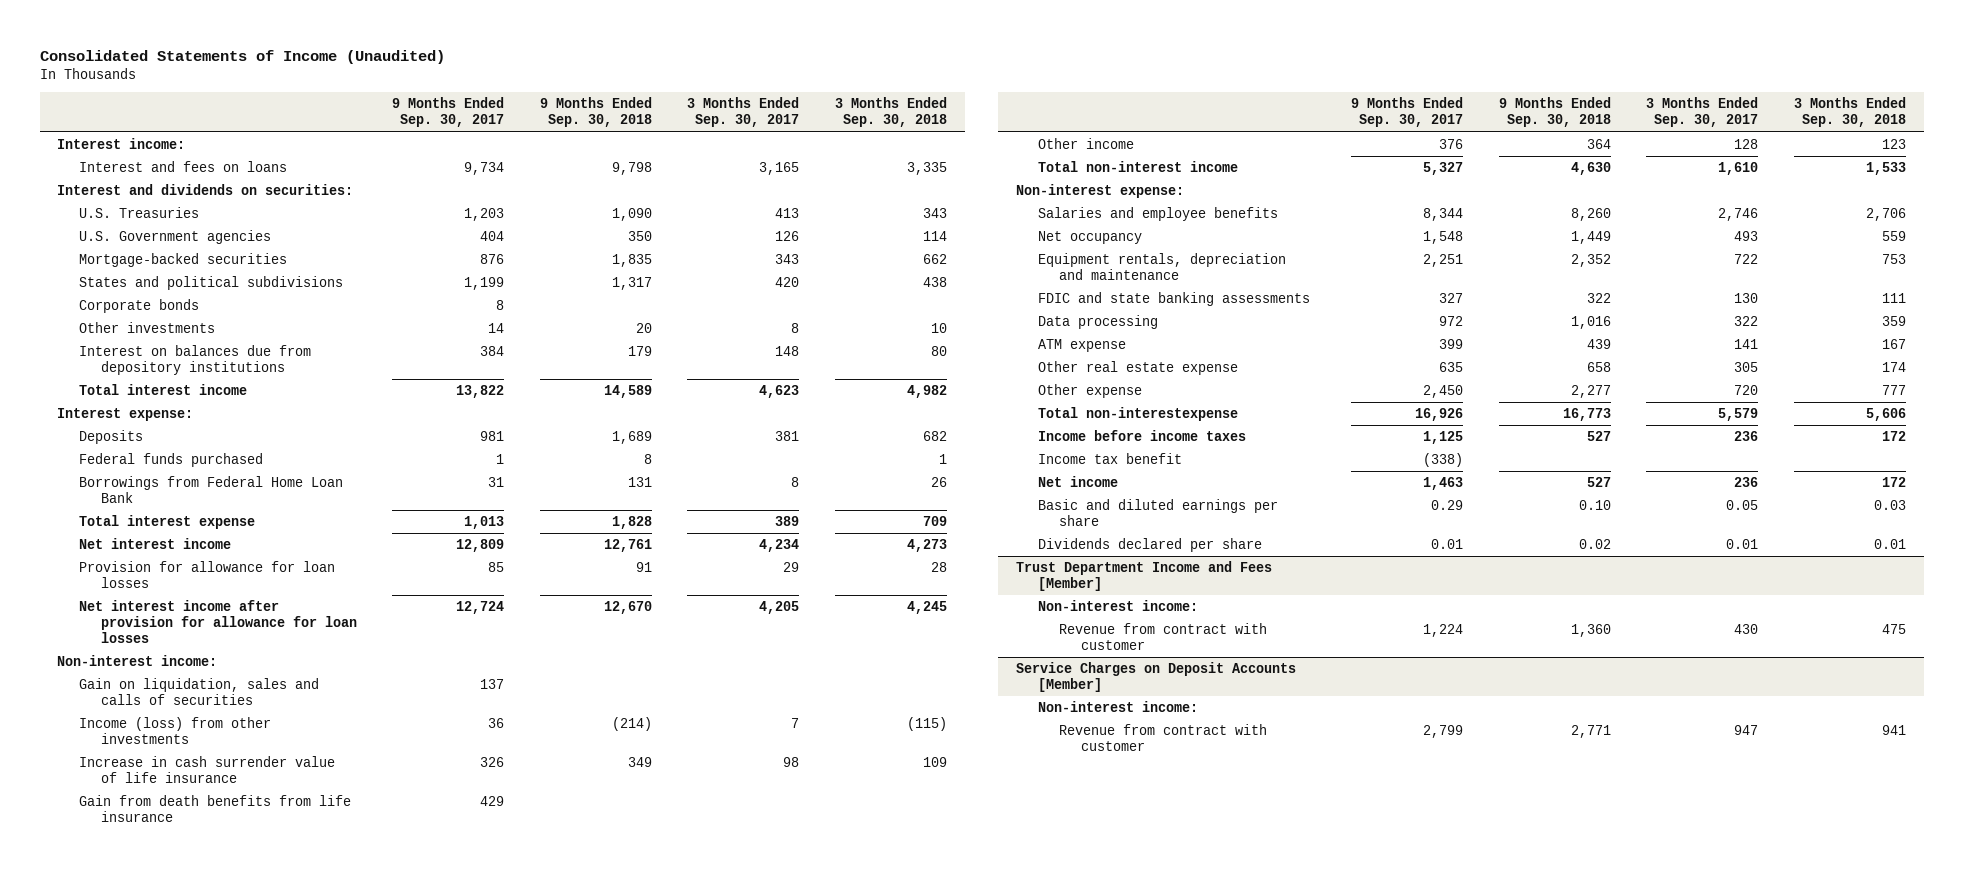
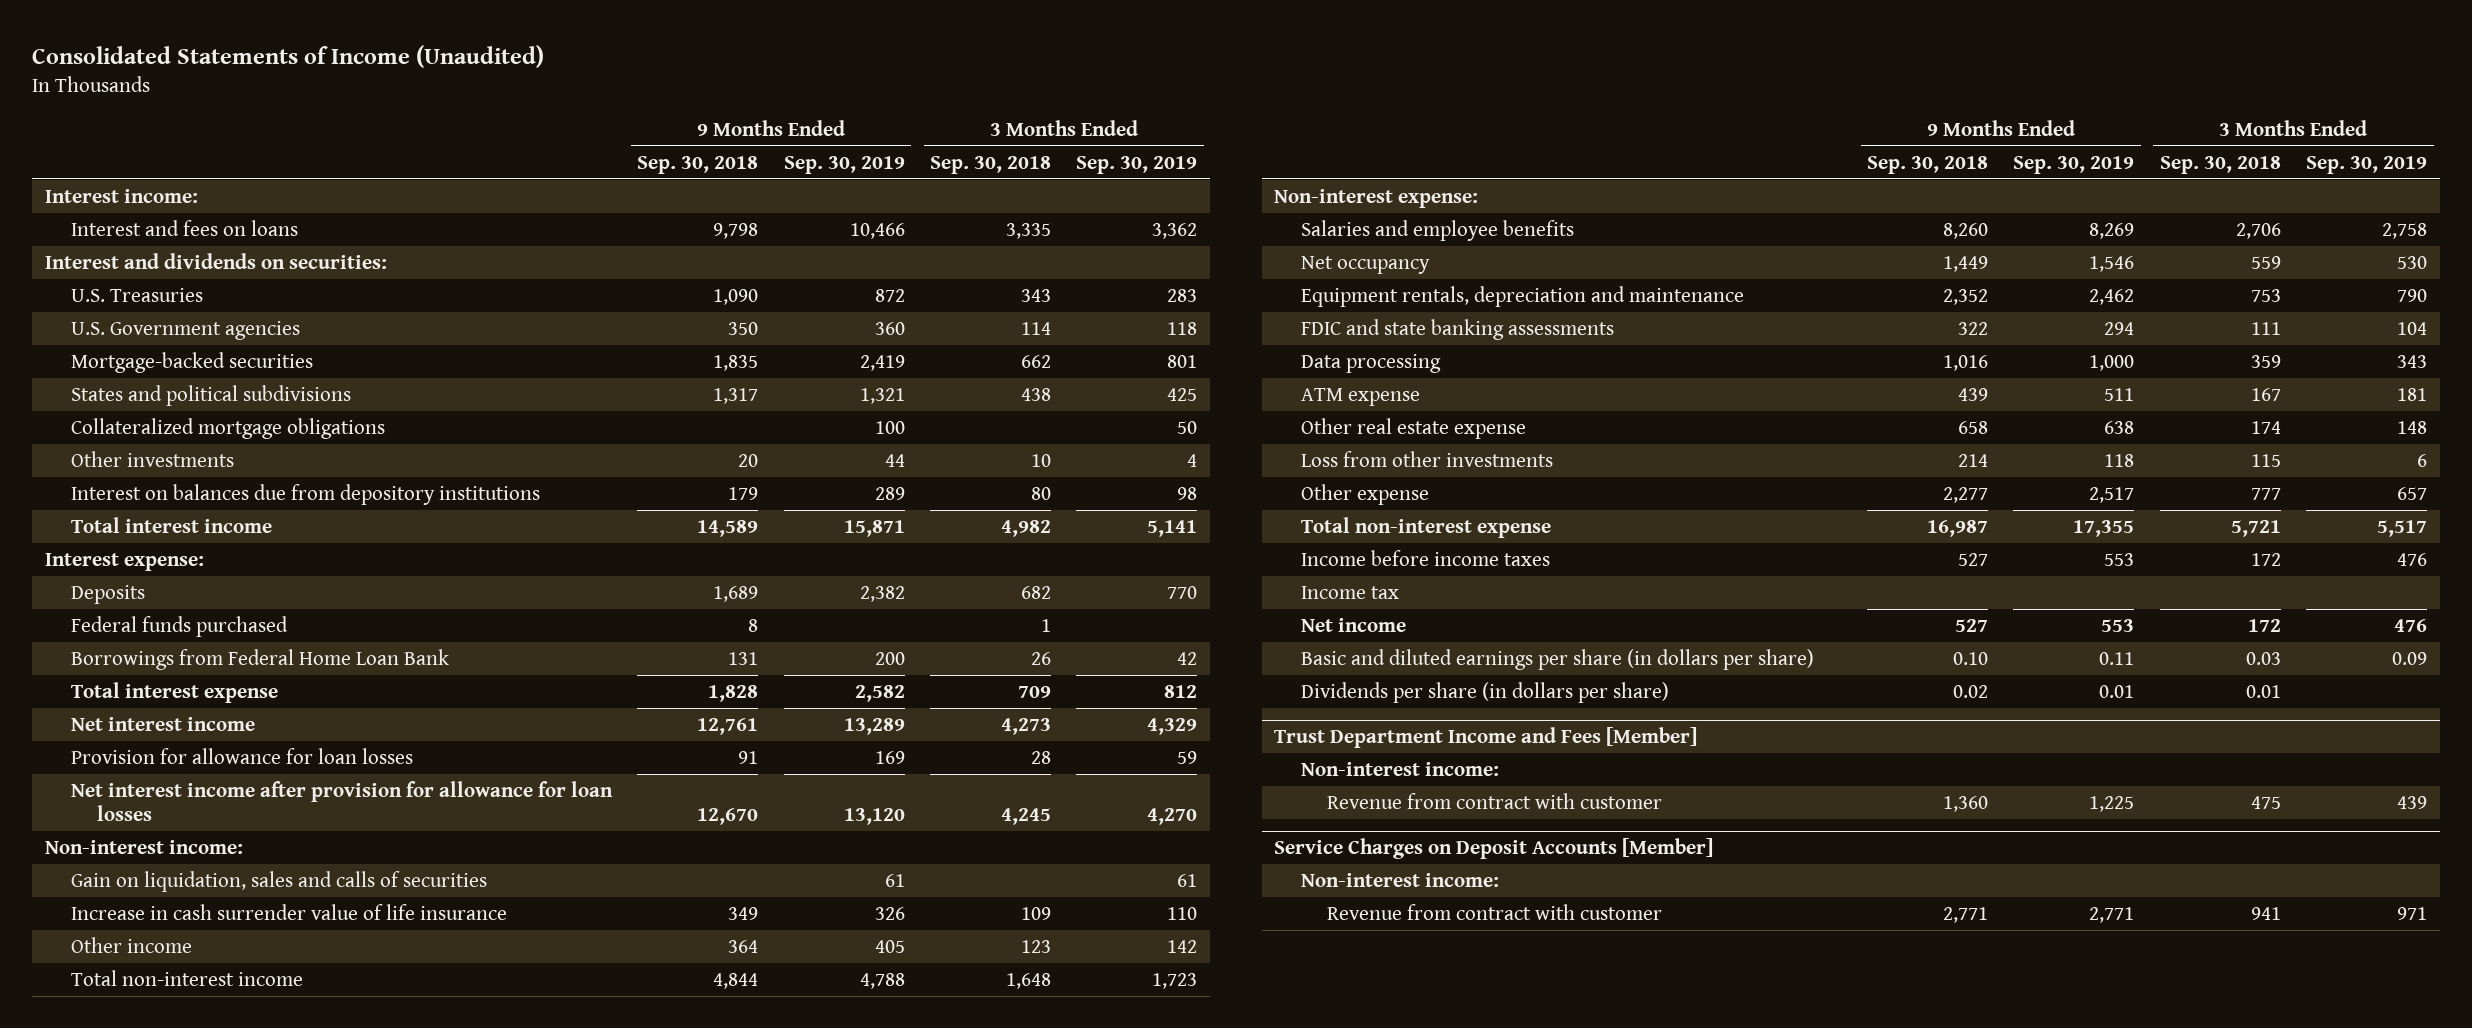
- | 9 Months Ended Sep. 30, 2017 | 9 Months Ended Sep. 30, 2018 | 3 Months Ended Sep. 30, 2017 | 3 Months Ended Sep. 30, 2018
+ | 9 Months Ended Sep. 30, 2018 | 9 Months Ended Sep. 30, 2019 | 3 Months Ended Sep. 30, 2018 | 3 Months Ended Sep. 30, 2019
- Corporate bonds | 8 | | |
+ Collateralized mortgage obligations | | 100 | | 50
- Income (loss) from other investments | 36 | (214) | 7 | (115)
- Gain from death benefits from life insurance | 429 | | |
- Total non-interest income | 5,327 | 4,630 | 1,610 | 1,533
+ Total non-interest income | 4,844 | 4,788 | 1,648 | 1,723
+ Loss from other investments | 214 | 118 | 115 | 6
- Total non-interestexpense | 16,926 | 16,773 | 5,579 | 5,606
+ Total non-interest expense | 16,987 | 17,355 | 5,721 | 5,517
- Income tax benefit | (338) | | |
+ Income tax
- Basic and diluted earnings per share | 0.29 | 0.10 | 0.05 | 0.03
- Dividends declared per share | 0.01 | 0.02 | 0.01 | 0.01
+ Basic and diluted earnings per share (in dollars per share) | 0.10 | 0.11 | 0.03 | 0.09
+ Dividends per share (in dollars per share) | 0.02 | 0.01 | 0.01 |

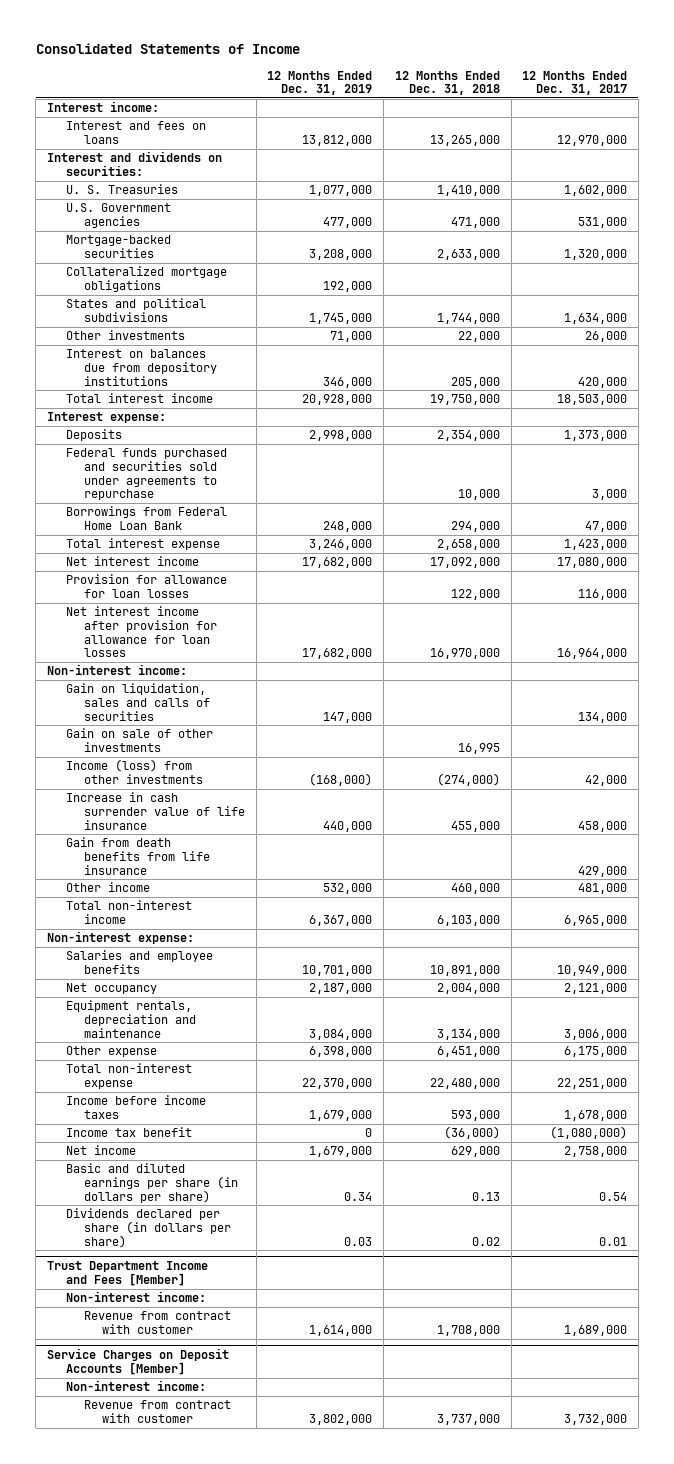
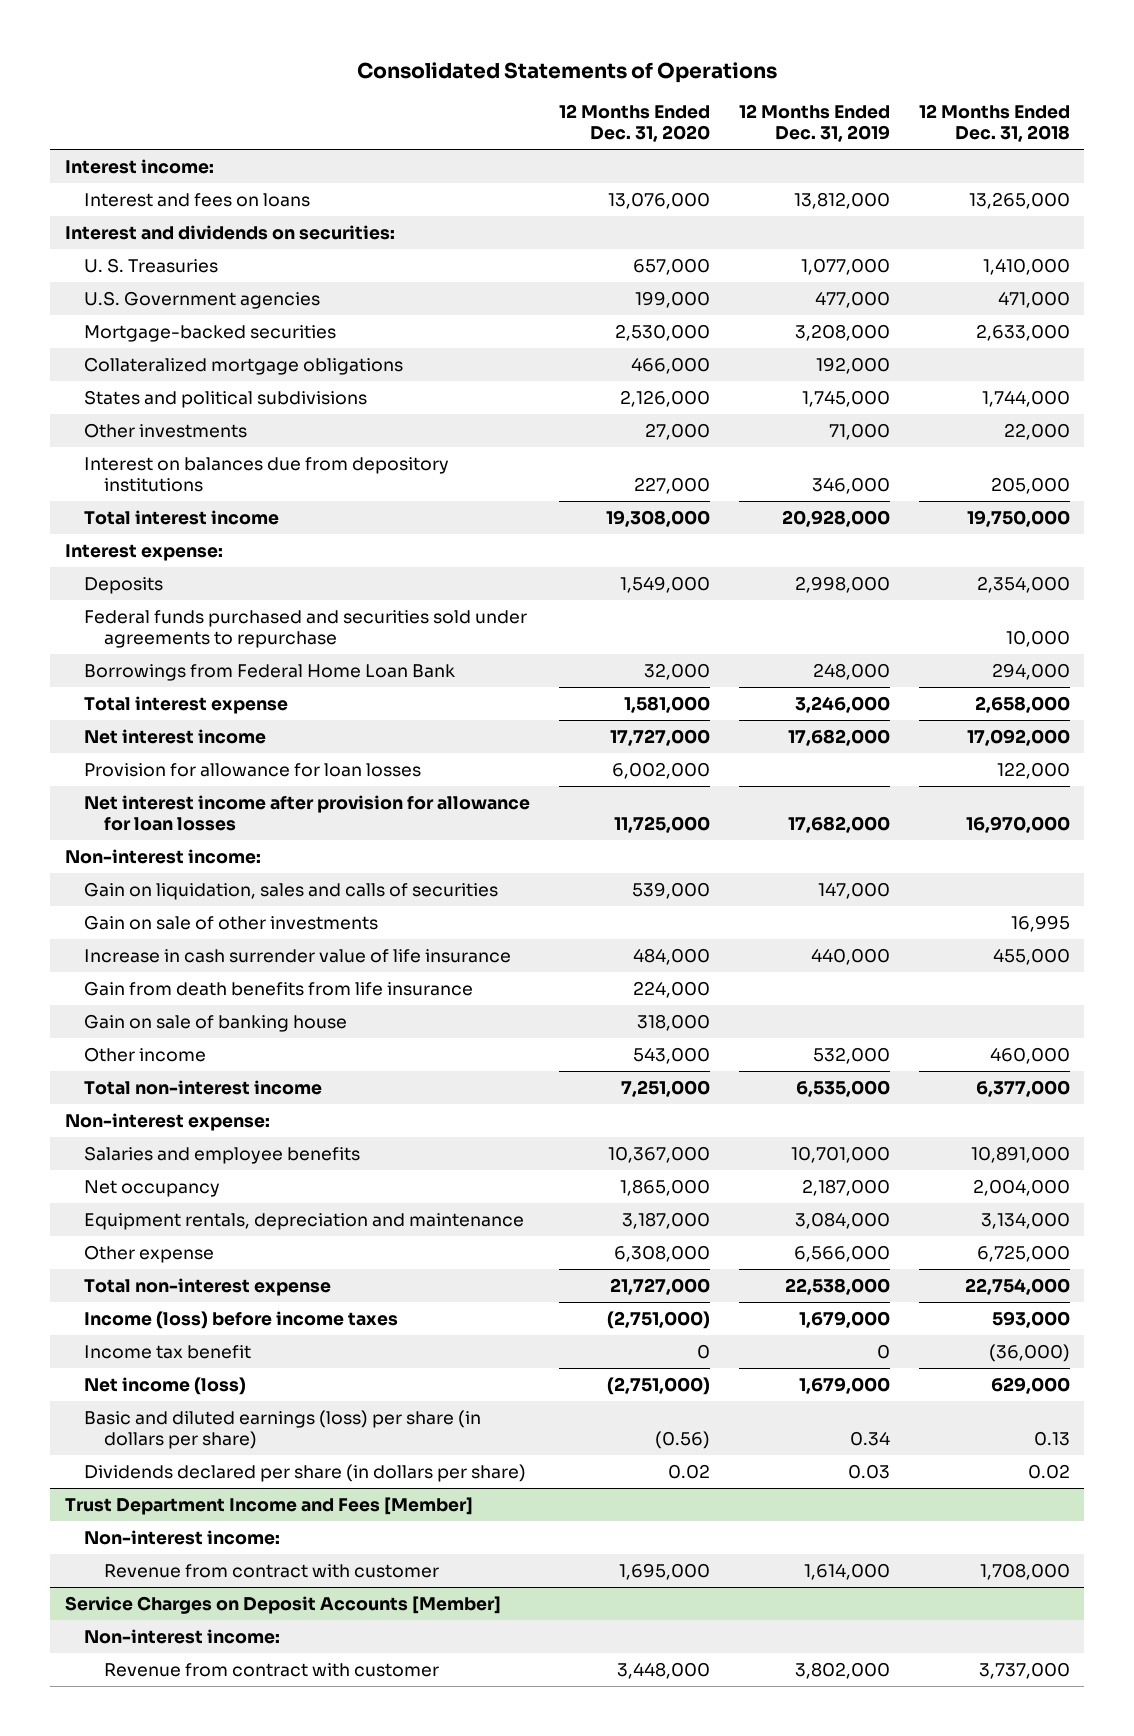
- Consolidated Statements of Income
+ Consolidated Statements of Operations
- | 12 Months Ended Dec. 31, 2019 | 12 Months Ended Dec. 31, 2018 | 12 Months Ended Dec. 31, 2017
+ | 12 Months Ended Dec. 31, 2020 | 12 Months Ended Dec. 31, 2019 | 12 Months Ended Dec. 31, 2018
- Income (loss) from other investments | (168,000) | (274,000) | 42,000
+ Gain on sale of banking house | 318,000 | |
- Total non-interest income | 6,367,000 | 6,103,000 | 6,965,000
+ Total non-interest income | 7,251,000 | 6,535,000 | 6,377,000
- Other expense | 6,398,000 | 6,451,000 | 6,175,000
- Total non-interest expense | 22,370,000 | 22,480,000 | 22,251,000
- Income before income taxes | 1,679,000 | 593,000 | 1,678,000
+ Other expense | 6,308,000 | 6,566,000 | 6,725,000
+ Total non-interest expense | 21,727,000 | 22,538,000 | 22,754,000
+ Income (loss) before income taxes | (2,751,000) | 1,679,000 | 593,000
- Net income | 1,679,000 | 629,000 | 2,758,000
- Basic and diluted earnings per share (in dollars per share) | 0.34 | 0.13 | 0.54
+ Net income (loss) | (2,751,000) | 1,679,000 | 629,000
+ Basic and diluted earnings (loss) per share (in dollars per share) | (0.56) | 0.34 | 0.13

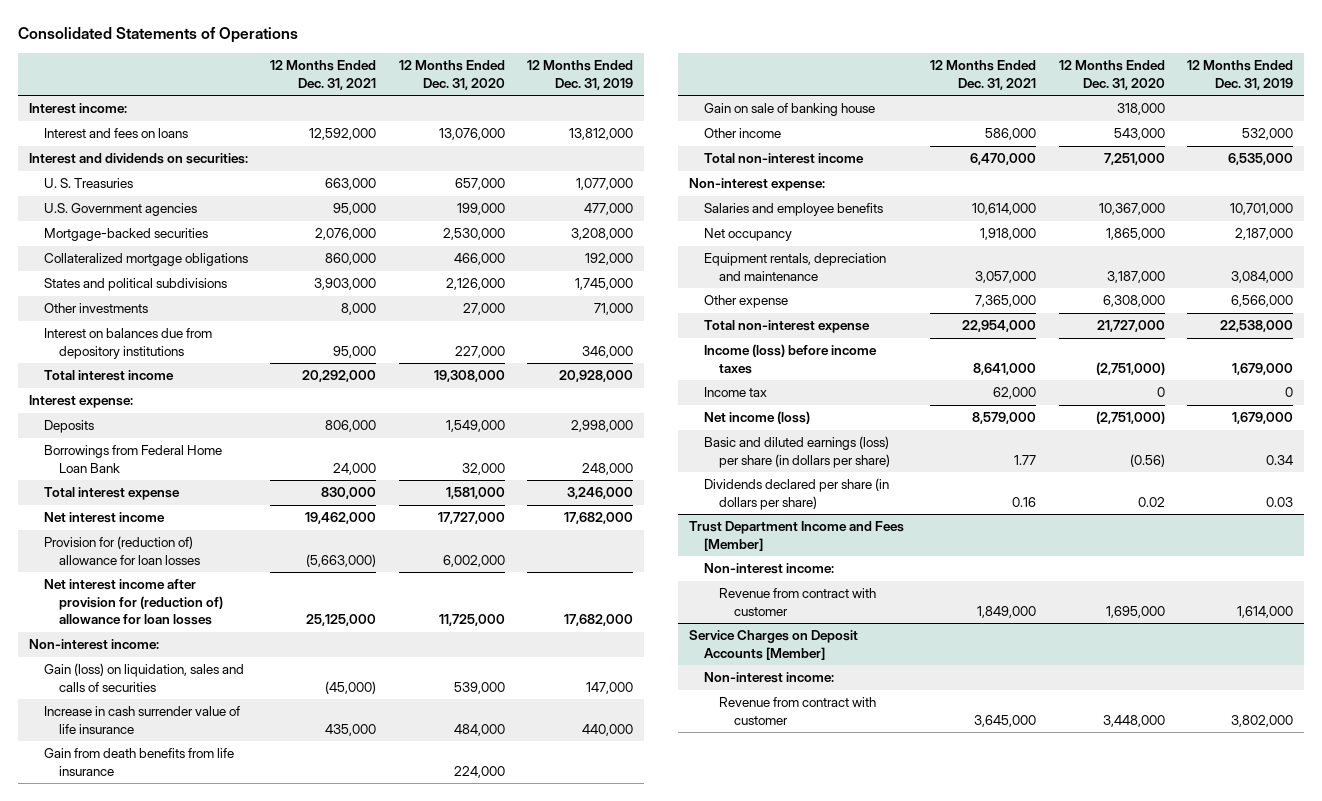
- | 12 Months Ended Dec. 31, 2020 | 12 Months Ended Dec. 31, 2019 | 12 Months Ended Dec. 31, 2018
+ | 12 Months Ended Dec. 31, 2021 | 12 Months Ended Dec. 31, 2020 | 12 Months Ended Dec. 31, 2019
- Federal funds purchased and securities sold under agreements to repurchase | | | 10,000
- Provision for allowance for loan losses | 6,002,000 | | 122,000
- Net interest income after provision for allowance for loan losses | 11,725,000 | 17,682,000 | 16,970,000
+ Provision for (reduction of) allowance for loan losses | (5,663,000) | 6,002,000 |
+ Net interest income after provision for (reduction of) allowance for loan losses | 25,125,000 | 11,725,000 | 17,682,000
- Gain on liquidation, sales and calls of securities | 539,000 | 147,000 |
- Gain on sale of other investments | | | 16,995
+ Gain (loss) on liquidation, sales and calls of securities | (45,000) | 539,000 | 147,000
- Income tax benefit | 0 | 0 | (36,000)
+ Income tax | 62,000 | 0 | 0

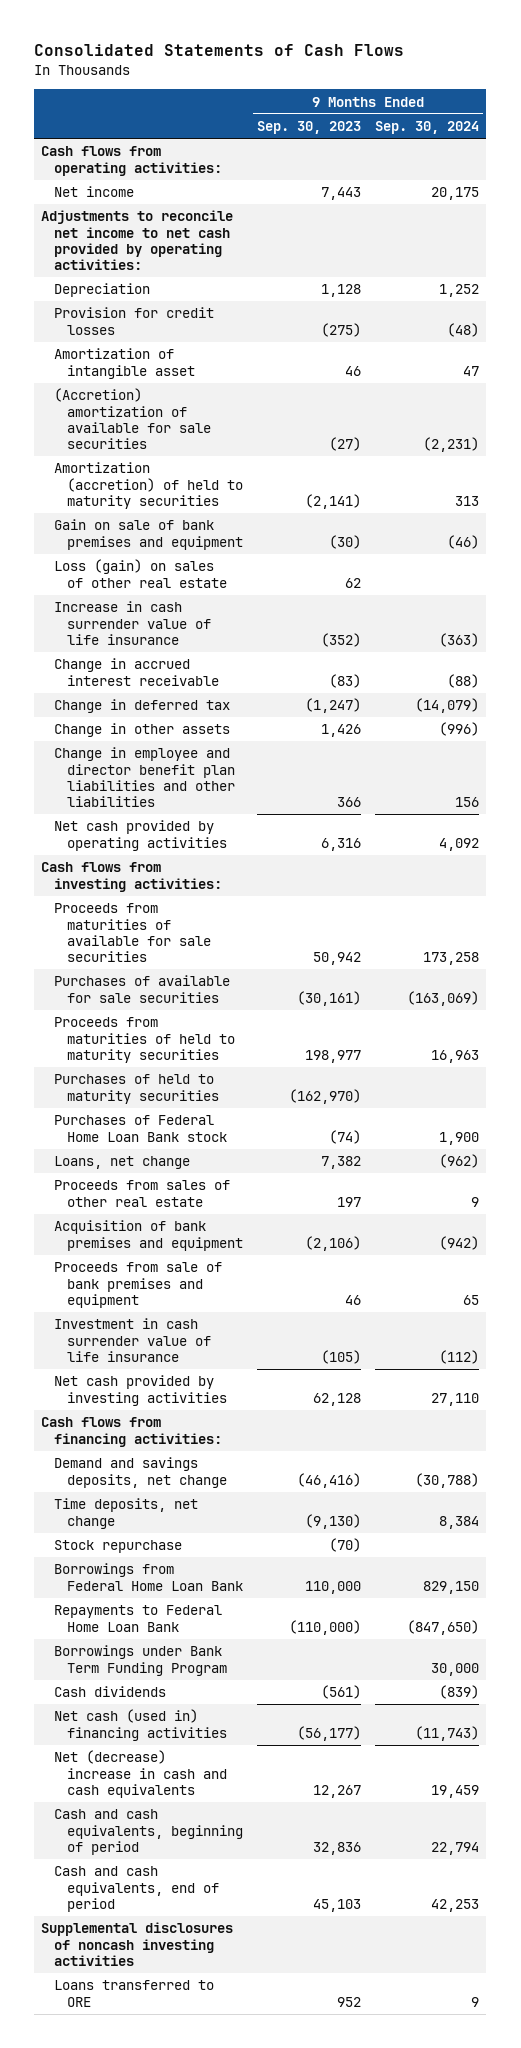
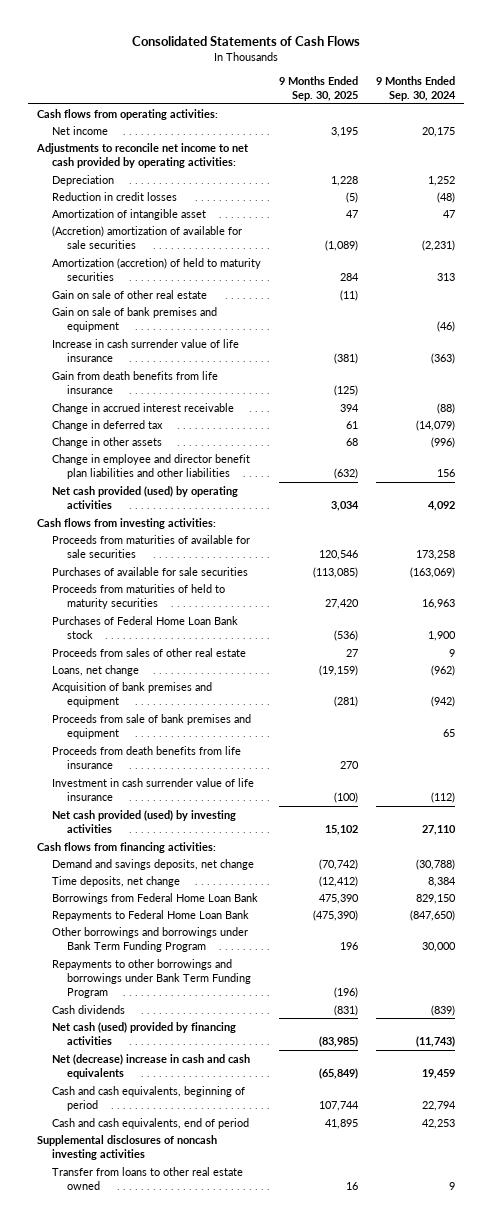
- | 9 Months Ended Sep. 30, 2023 | 9 Months Ended Sep. 30, 2024
+ | 9 Months Ended Sep. 30, 2025 | 9 Months Ended Sep. 30, 2024
- Provision for credit losses | (275) | (48)
+ Reduction in credit losses | (5) | (48)
+ Gain on sale of other real estate | (11) |
- Loss (gain) on sales of other real estate | 62 |
+ Gain from death benefits from life insurance | (125) |
- Net cash provided by operating activities | 6,316 | 4,092
+ Net cash provided (used) by operating activities | 3,034 | 4,092
- Purchases of held to maturity securities | (162,970) |
moved down: Loans, net change | (19,159) | (962)
+ Proceeds from death benefits from life insurance | 270 |
- Net cash provided by investing activities | 62,128 | 27,110
+ Net cash provided (used) by investing activities | 15,102 | 27,110
- Stock repurchase | (70) |
- Borrowings under Bank Term Funding Program | | 30,000
+ Other borrowings and borrowings under Bank Term Funding Program | 196 | 30,000
+ Repayments to other borrowings and borrowings under Bank Term Funding Program | (196) |
- Net cash (used in) financing activities | (56,177) | (11,743)
+ Net cash (used) provided by financing activities | (83,985) | (11,743)
- Loans transferred to ORE | 952 | 9
+ Transfer from loans to other real estate owned | 16 | 9

